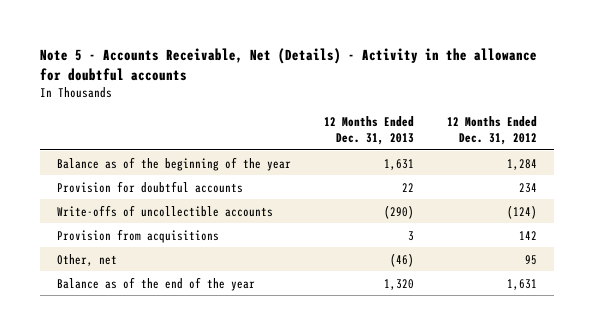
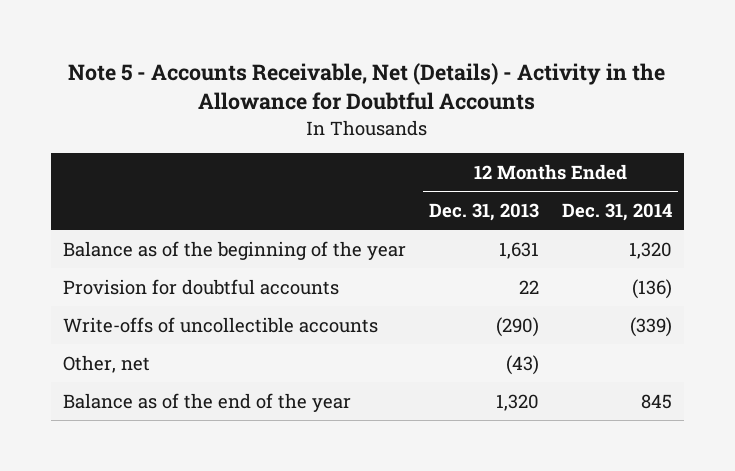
- Note 5 - Accounts Receivable, Net (Details) - Activity in the allowance for doubtful accounts
+ Note 5 - Accounts Receivable, Net (Details) - Activity in the Allowance for Doubtful Accounts
- | 12 Months Ended Dec. 31, 2013 | 12 Months Ended Dec. 31, 2012
+ | 12 Months Ended Dec. 31, 2013 | 12 Months Ended Dec. 31, 2014
- Provision from acquisitions | 3 | 142
- Other, net | (46) | 95
+ Other, net | (43) |

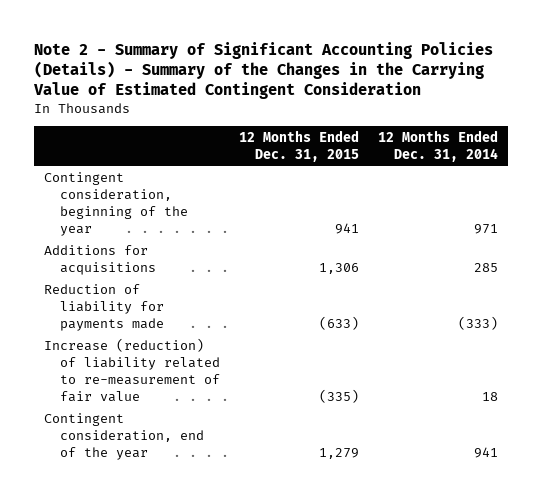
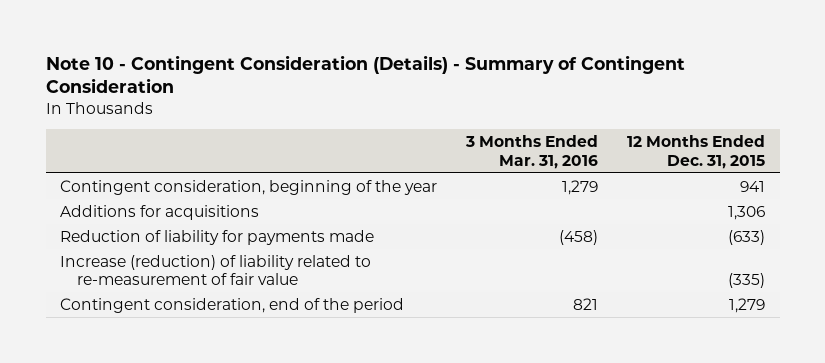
- Note 2 - Summary of Significant Accounting Policies (Details) - Summary of the Changes in the Carrying Value of Estimated Contingent Consideration
+ Note 10 - Contingent Consideration (Details) - Summary of Contingent Consideration
- | 12 Months Ended Dec. 31, 2015 | 12 Months Ended Dec. 31, 2014
+ | 3 Months Ended Mar. 31, 2016 | 12 Months Ended Dec. 31, 2015
- Contingent consideration, end of the year | 1,279 | 941
+ Contingent consideration, end of the period | 821 | 1,279

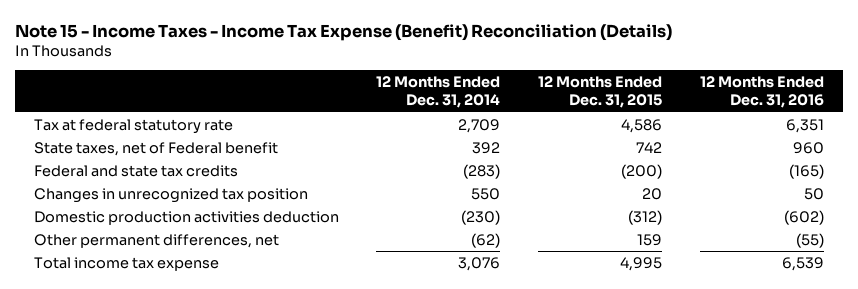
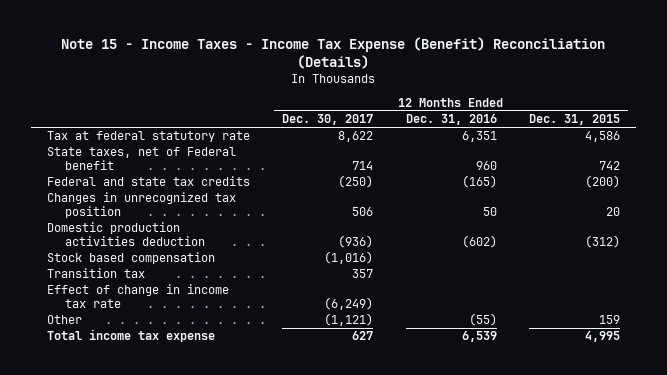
- | 12 Months Ended Dec. 31, 2014 | 12 Months Ended Dec. 31, 2015 | 12 Months Ended Dec. 31, 2016
+ | 12 Months Ended Dec. 30, 2017 | 12 Months Ended Dec. 31, 2016 | 12 Months Ended Dec. 31, 2015
- Other permanent differences, net | (62) | 159 | (55)
+ Stock based compensation | (1,016) | |
+ Transition tax | 357 | |
+ Effect of change in income tax rate | (6,249) | |
+ Other | (1,121) | (55) | 159

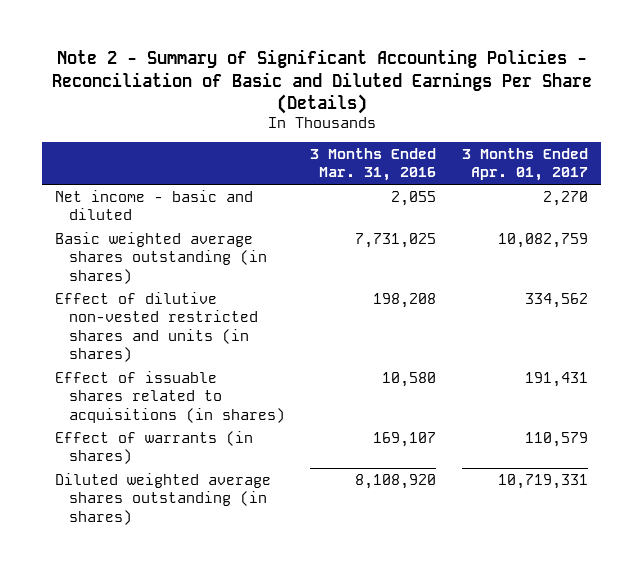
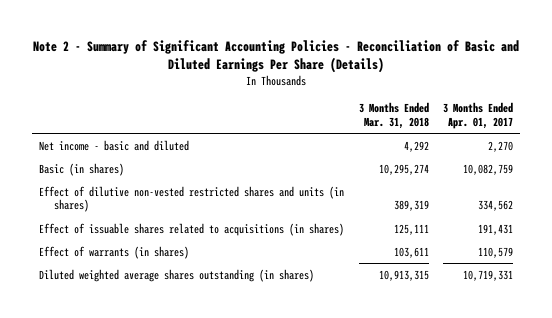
- | 3 Months Ended Mar. 31, 2016 | 3 Months Ended Apr. 01, 2017
+ | 3 Months Ended Mar. 31, 2018 | 3 Months Ended Apr. 01, 2017
- Basic weighted average shares outstanding (in shares) | 7,731,025 | 10,082,759
+ Basic (in shares) | 10,295,274 | 10,082,759

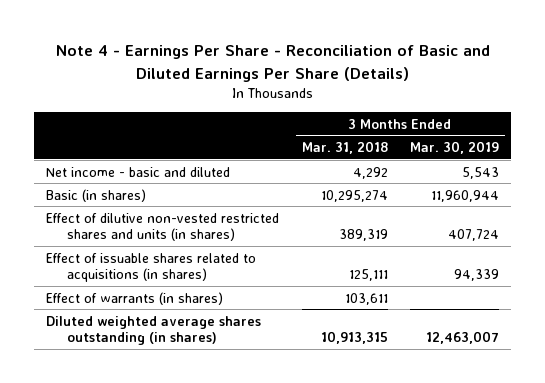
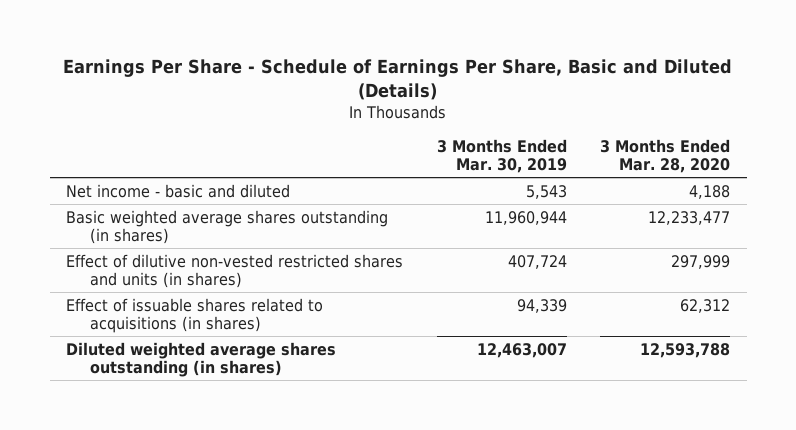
- Note 4 - Earnings Per Share - Reconciliation of Basic and Diluted Earnings Per Share (Details)
+ Earnings Per Share - Schedule of Earnings Per Share, Basic and Diluted (Details)
- | 3 Months Ended Mar. 31, 2018 | 3 Months Ended Mar. 30, 2019
+ | 3 Months Ended Mar. 30, 2019 | 3 Months Ended Mar. 28, 2020
- Basic (in shares) | 10,295,274 | 11,960,944
+ Basic weighted average shares outstanding (in shares) | 11,960,944 | 12,233,477
- Effect of warrants (in shares) | 103,611 |

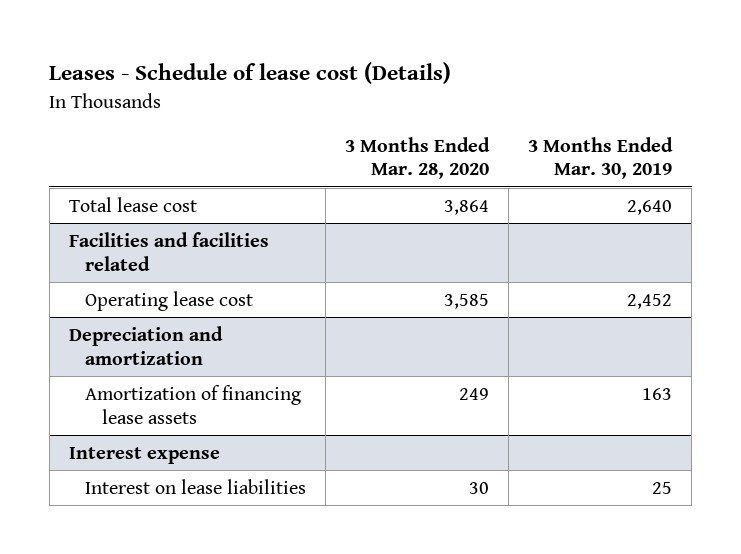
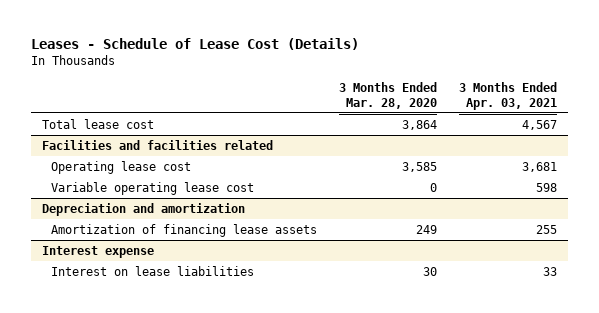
- Leases - Schedule of lease cost (Details)
+ Leases - Schedule of Lease Cost (Details)
- | 3 Months Ended Mar. 28, 2020 | 3 Months Ended Mar. 30, 2019
+ | 3 Months Ended Mar. 28, 2020 | 3 Months Ended Apr. 03, 2021
@ Facilities and facilities related
+ Variable operating lease cost | 0 | 598

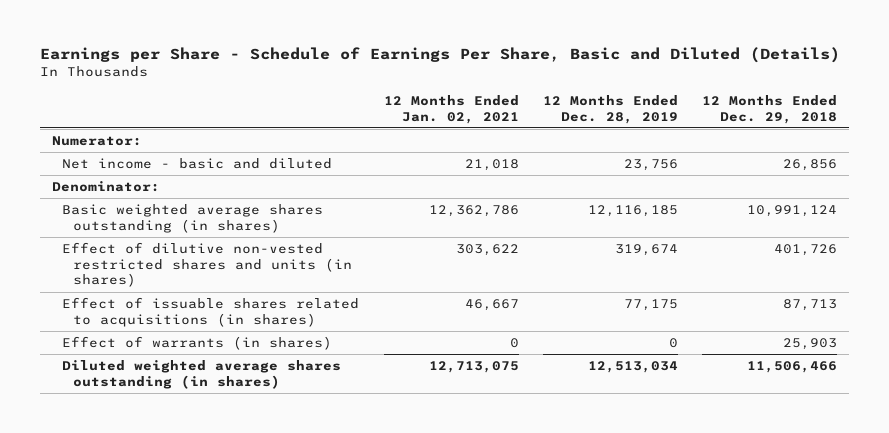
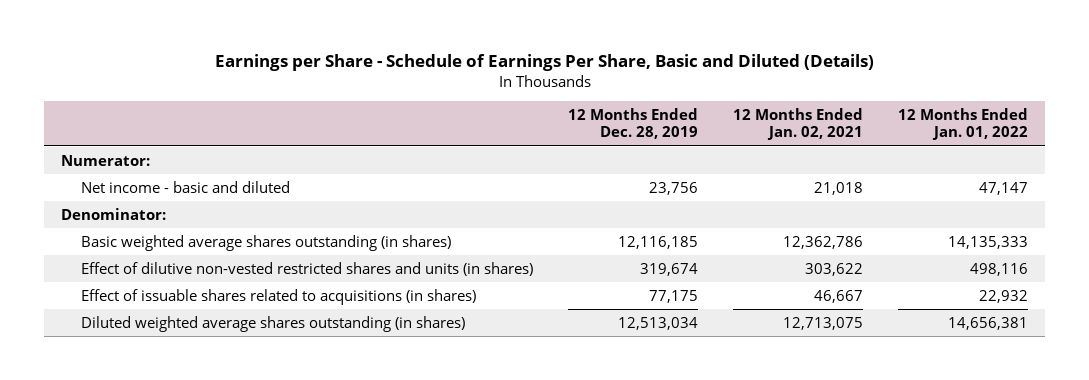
- | 12 Months Ended Jan. 02, 2021 | 12 Months Ended Dec. 28, 2019 | 12 Months Ended Dec. 29, 2018
+ | 12 Months Ended Dec. 28, 2019 | 12 Months Ended Jan. 02, 2021 | 12 Months Ended Jan. 01, 2022
- Effect of warrants (in shares) | 0 | 0 | 25,903

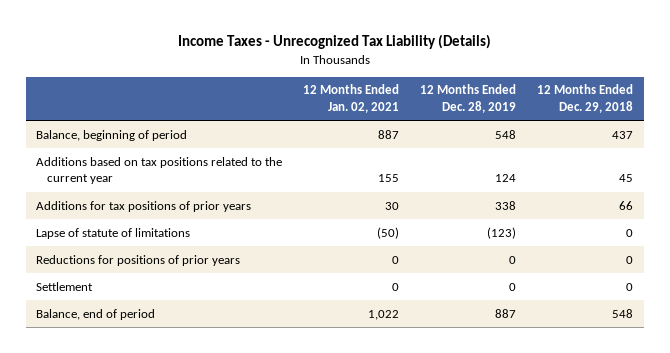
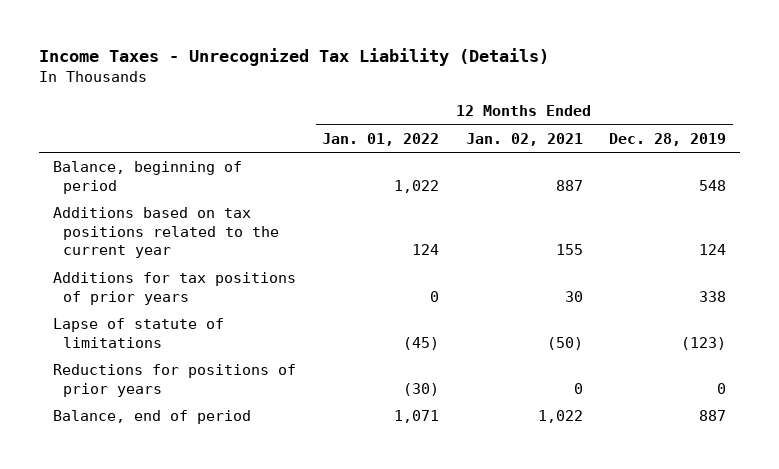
- | 12 Months Ended Jan. 02, 2021 | 12 Months Ended Dec. 28, 2019 | 12 Months Ended Dec. 29, 2018
+ | 12 Months Ended Jan. 01, 2022 | 12 Months Ended Jan. 02, 2021 | 12 Months Ended Dec. 28, 2019
- Settlement | 0 | 0 | 0

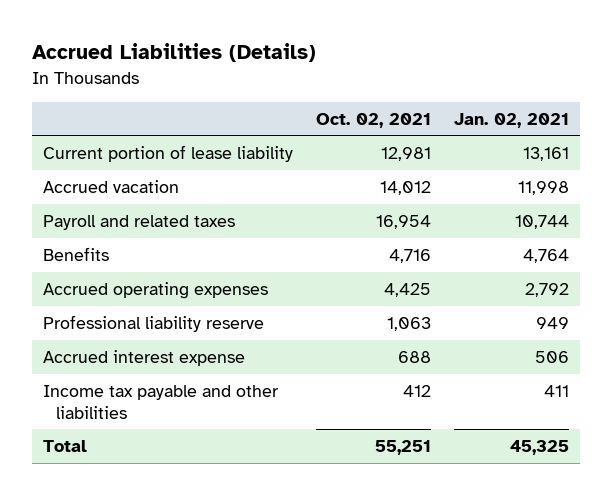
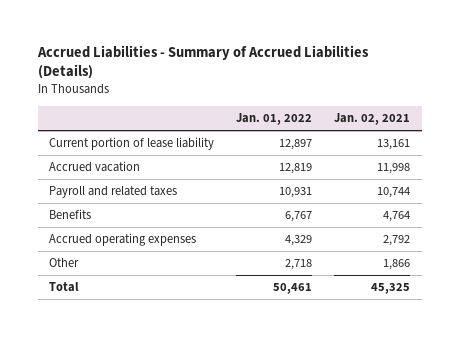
- Accrued Liabilities (Details)
+ Accrued Liabilities - Summary of Accrued Liabilities (Details)
- | Oct. 02, 2021 | Jan. 02, 2021
+ | Jan. 01, 2022 | Jan. 02, 2021
- Professional liability reserve | 1,063 | 949
- Accrued interest expense | 688 | 506
- Income tax payable and other liabilities | 412 | 411
+ Other | 2,718 | 1,866

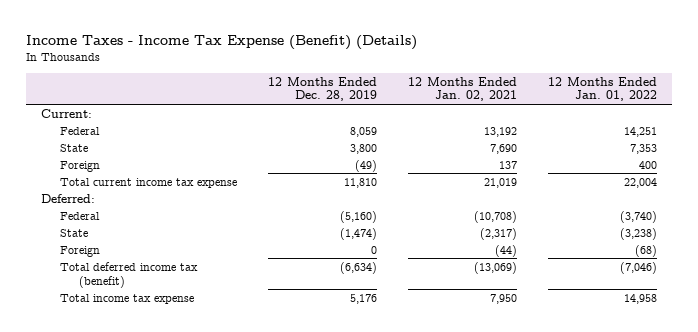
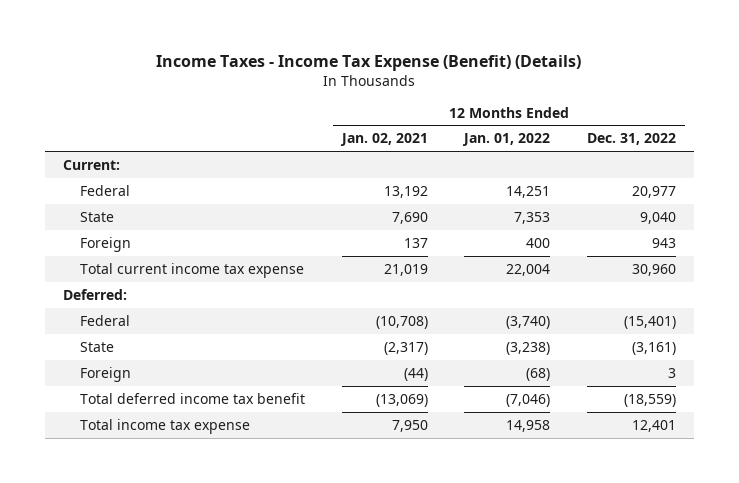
- | 12 Months Ended Dec. 28, 2019 | 12 Months Ended Jan. 02, 2021 | 12 Months Ended Jan. 01, 2022
+ | 12 Months Ended Jan. 02, 2021 | 12 Months Ended Jan. 01, 2022 | 12 Months Ended Dec. 31, 2022
- Total deferred income tax (benefit) | (6,634) | (13,069) | (7,046)
+ Total deferred income tax benefit | (13,069) | (7,046) | (18,559)

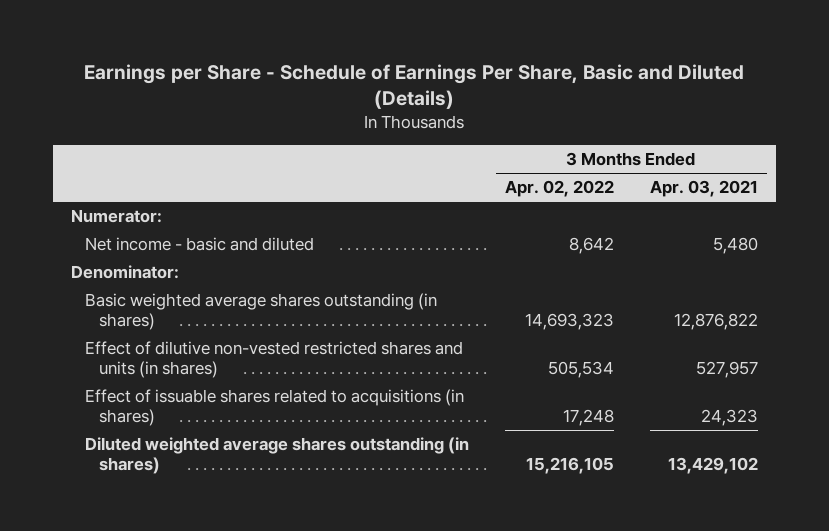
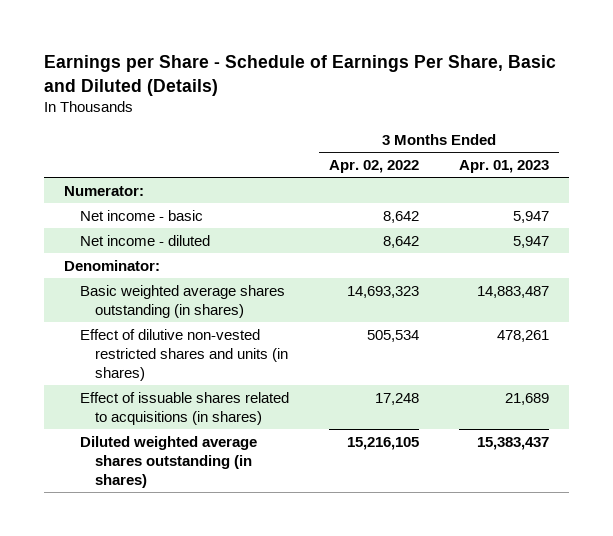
- | 3 Months Ended Apr. 02, 2022 | 3 Months Ended Apr. 03, 2021
+ | 3 Months Ended Apr. 02, 2022 | 3 Months Ended Apr. 01, 2023
- Net income - basic and diluted | 8,642 | 5,480
+ Net income - basic | 8,642 | 5,947
+ Net income - diluted | 8,642 | 5,947

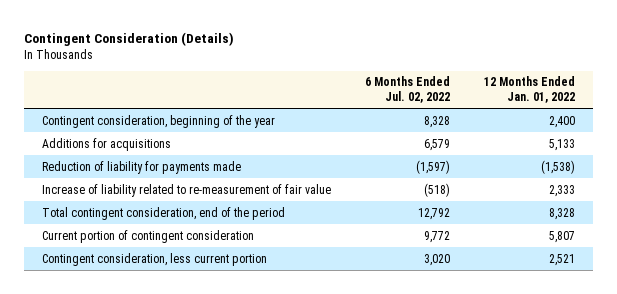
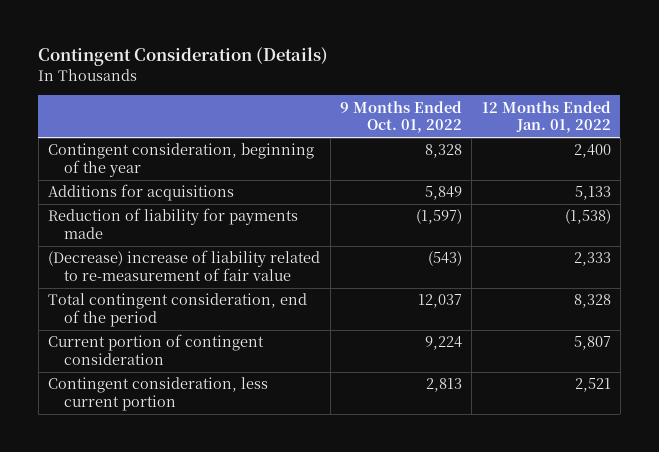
- | 6 Months Ended Jul. 02, 2022 | 12 Months Ended Jan. 01, 2022
+ | 9 Months Ended Oct. 01, 2022 | 12 Months Ended Jan. 01, 2022
- Increase of liability related to re-measurement of fair value | (518) | 2,333
+ (Decrease) increase of liability related to re-measurement of fair value | (543) | 2,333

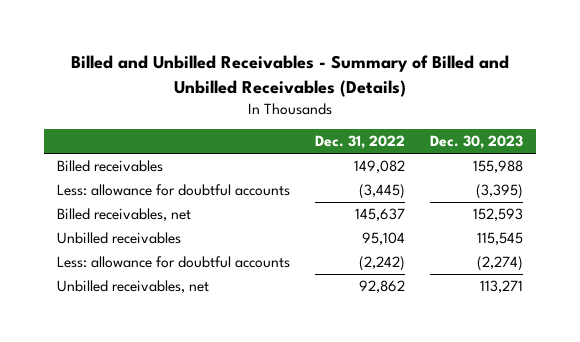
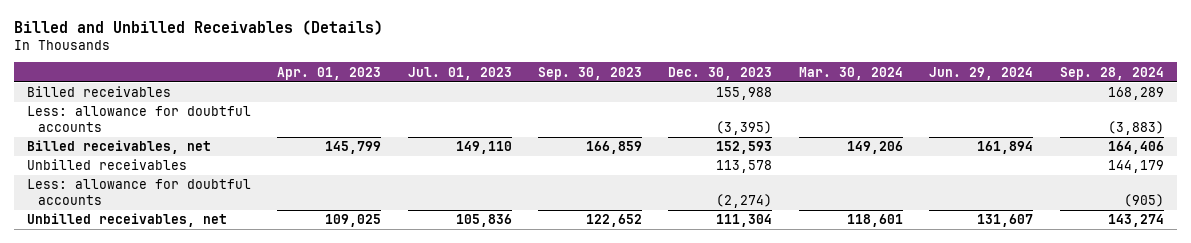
- Billed and Unbilled Receivables - Summary of Billed and Unbilled Receivables (Details)
+ Billed and Unbilled Receivables (Details)
- | Dec. 31, 2022 | Dec. 30, 2023
+ | Apr. 01, 2023 | Jul. 01, 2023 | Sep. 30, 2023 | Dec. 30, 2023 | Mar. 30, 2024 | Jun. 29, 2024 | Sep. 28, 2024
- Unbilled receivables | 95,104 | 115,545
+ Unbilled receivables | | | | 113,578 | | | 144,179
- Unbilled receivables, net | 92,862 | 113,271
+ Unbilled receivables, net | 109,025 | 105,836 | 122,652 | 111,304 | 118,601 | 131,607 | 143,274

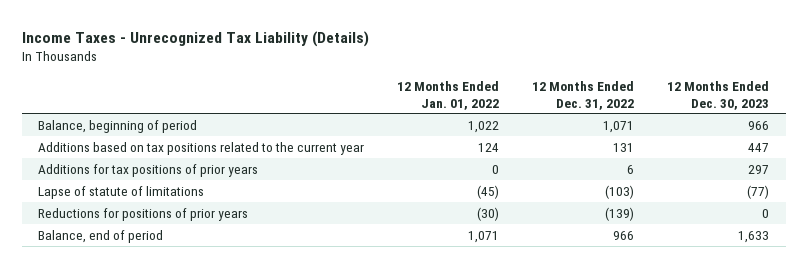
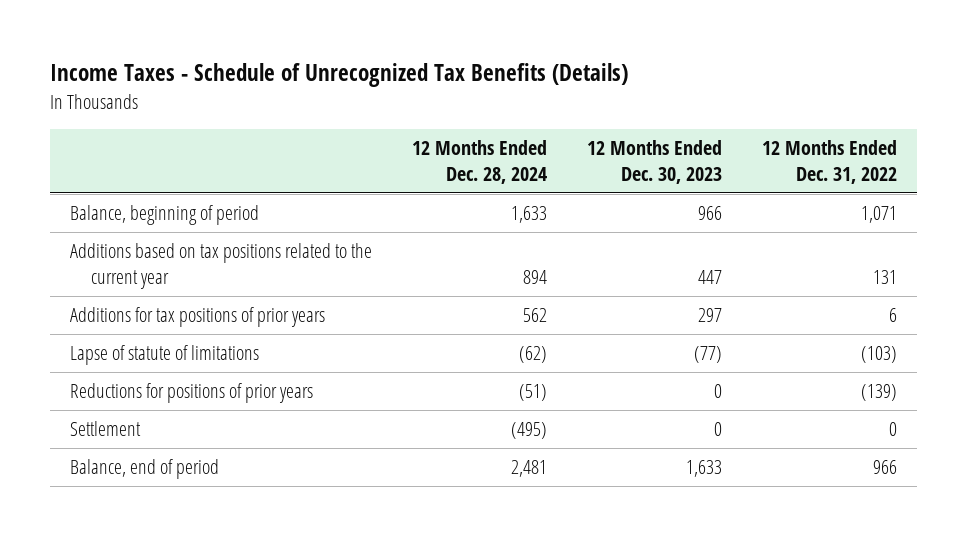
- Income Taxes - Unrecognized Tax Liability (Details)
+ Income Taxes - Schedule of Unrecognized Tax Benefits (Details)
- | 12 Months Ended Jan. 01, 2022 | 12 Months Ended Dec. 31, 2022 | 12 Months Ended Dec. 30, 2023
+ | 12 Months Ended Dec. 28, 2024 | 12 Months Ended Dec. 30, 2023 | 12 Months Ended Dec. 31, 2022
+ Settlement | (495) | 0 | 0

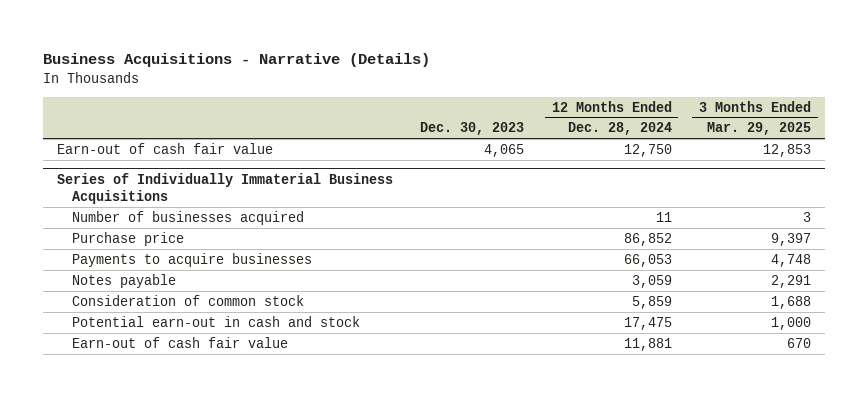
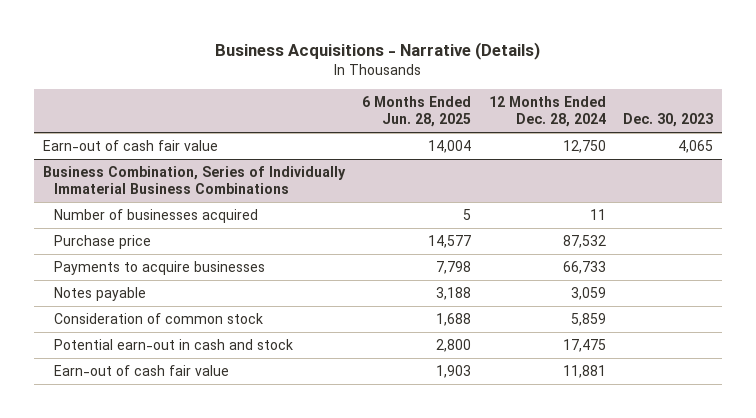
- | Dec. 30, 2023 | 12 Months Ended Dec. 28, 2024 | 3 Months Ended Mar. 29, 2025
+ | 6 Months Ended Jun. 28, 2025 | 12 Months Ended Dec. 28, 2024 | Dec. 30, 2023
- Series of Individually Immaterial Business Acquisitions
+ Business Combination, Series of Individually Immaterial Business Combinations
- Purchase price | | 86,852 | 9,397
- Payments to acquire businesses | | 66,053 | 4,748
+ Purchase price | 14,577 | 87,532 |
+ Payments to acquire businesses | 7,798 | 66,733 |

